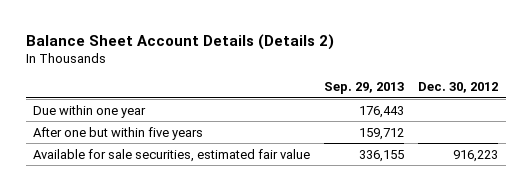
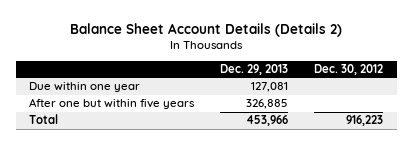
- | Sep. 29, 2013 | Dec. 30, 2012
+ | Dec. 29, 2013 | Dec. 30, 2012
- Available for sale securities, estimated fair value | 336,155 | 916,223
+ Total | 453,966 | 916,223

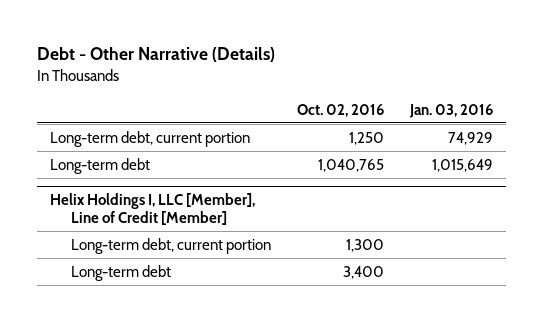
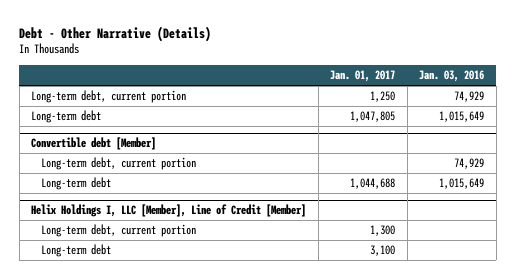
- | Oct. 02, 2016 | Jan. 03, 2016
+ | Jan. 01, 2017 | Jan. 03, 2016
+ Convertible debt [Member]
+ Long-term debt, current portion | | 74,929
+ Long-term debt | 1,044,688 | 1,015,649

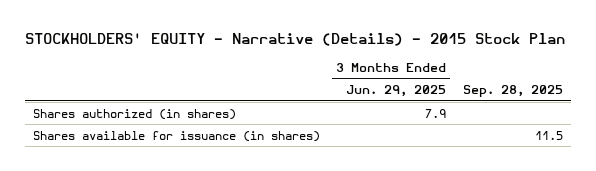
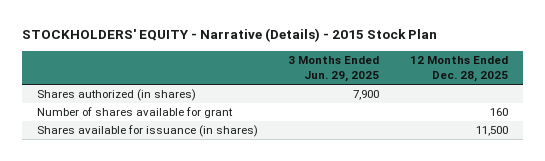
- | 3 Months Ended Jun. 29, 2025 | Sep. 28, 2025
+ | 3 Months Ended Jun. 29, 2025 | 12 Months Ended Dec. 28, 2025
- Shares authorized (in shares) | 7.9 |
+ Shares authorized (in shares) | 7,900 |
+ Number of shares available for grant | | 160

